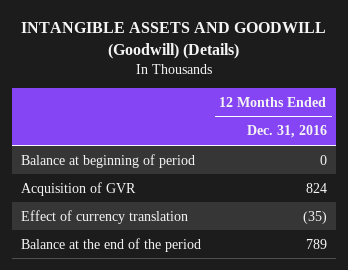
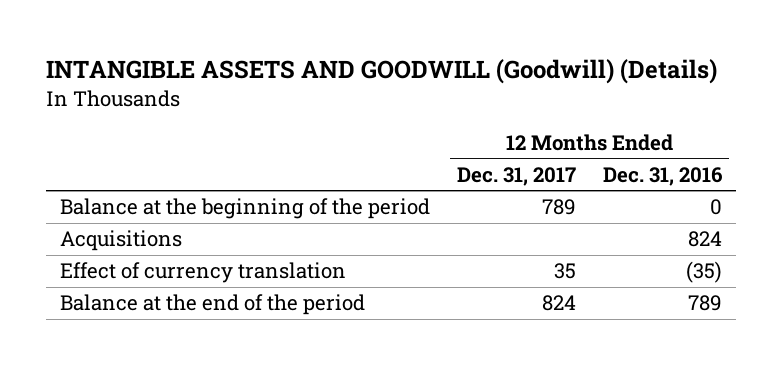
- | 12 Months Ended Dec. 31, 2016
+ | 12 Months Ended Dec. 31, 2017 | 12 Months Ended Dec. 31, 2016
- Balance at beginning of period | 0
- Acquisition of GVR | 824
+ Balance at the beginning of the period | 789 | 0
+ Acquisitions | | 824

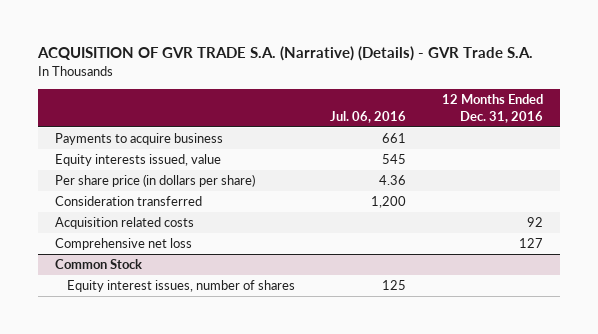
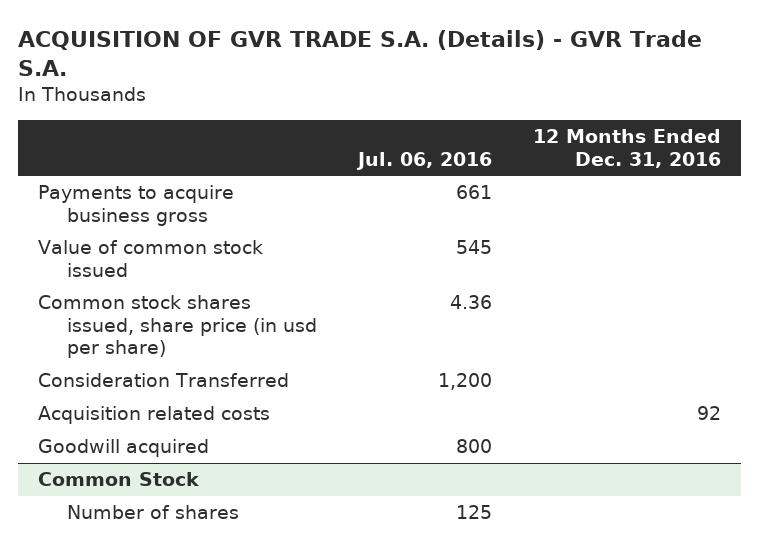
- ACQUISITION OF GVR TRADE S.A. (Narrative) (Details) - GVR Trade S.A.
+ ACQUISITION OF GVR TRADE S.A. (Details) - GVR Trade S.A.
- Payments to acquire business | 661 |
- Equity interests issued, value | 545 |
- Per share price (in dollars per share) | 4.36 |
- Consideration transferred | 1,200 |
+ Payments to acquire business gross | 661 |
+ Value of common stock issued | 545 |
+ Common stock shares issued, share price (in usd per share) | 4.36 |
+ Consideration Transferred | 1,200 |
- Comprehensive net loss | | 127
+ Goodwill acquired | 800 |
@ Common Stock
- Equity interest issues, number of shares | 125 |
+ Number of shares | 125 |

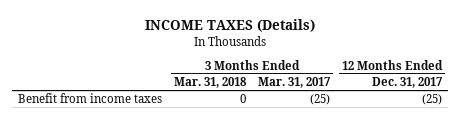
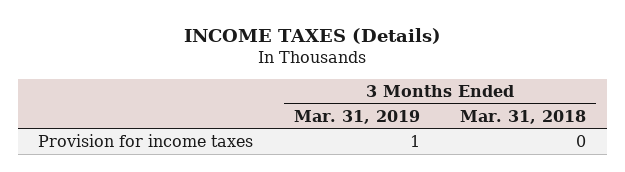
- | 3 Months Ended Mar. 31, 2018 | 3 Months Ended Mar. 31, 2017 | 12 Months Ended Dec. 31, 2017
+ | 3 Months Ended Mar. 31, 2019 | 3 Months Ended Mar. 31, 2018
- Benefit from income taxes | 0 | (25) | (25)
+ Provision for income taxes | 1 | 0

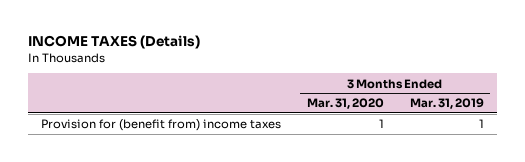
- | 3 Months Ended Mar. 31, 2019 | 3 Months Ended Mar. 31, 2018
+ | 3 Months Ended Mar. 31, 2020 | 3 Months Ended Mar. 31, 2019
- Provision for income taxes | 1 | 0
+ Provision for (benefit from) income taxes | 1 | 1

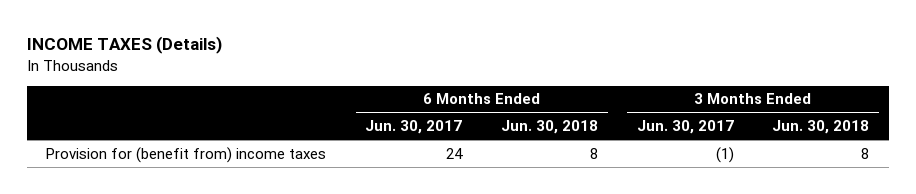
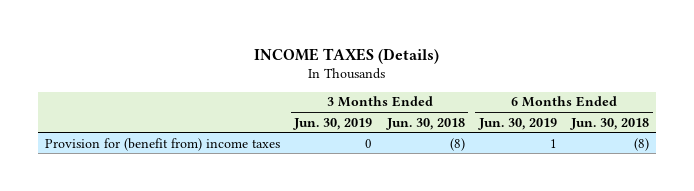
- | 6 Months Ended Jun. 30, 2017 | 6 Months Ended Jun. 30, 2018 | 3 Months Ended Jun. 30, 2017 | 3 Months Ended Jun. 30, 2018
+ | 3 Months Ended Jun. 30, 2019 | 3 Months Ended Jun. 30, 2018 | 6 Months Ended Jun. 30, 2019 | 6 Months Ended Jun. 30, 2018
- Provision for (benefit from) income taxes | 24 | 8 | (1) | 8
+ Provision for (benefit from) income taxes | 0 | (8) | 1 | (8)

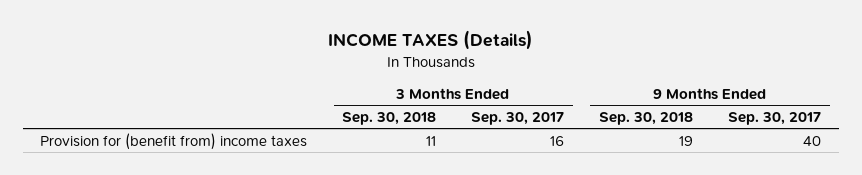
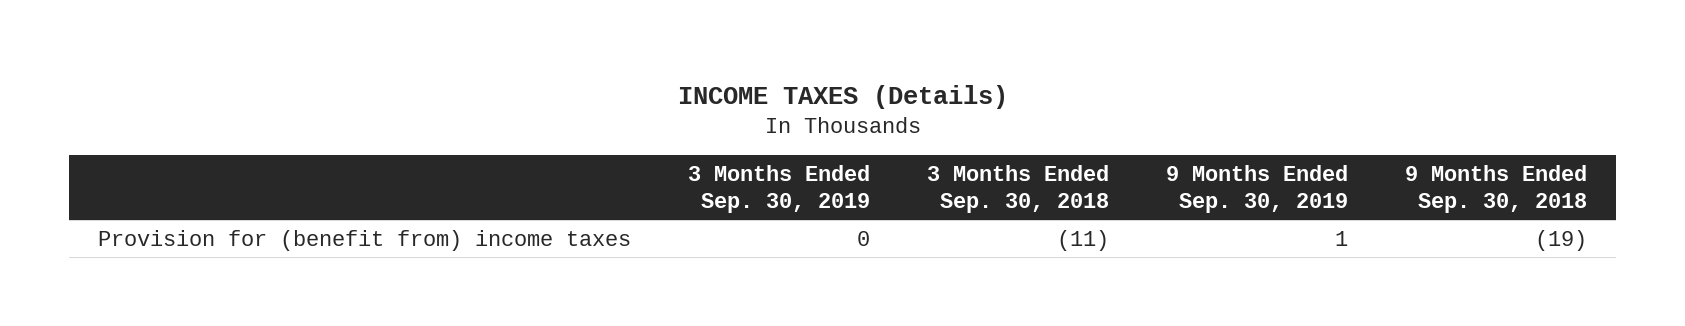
- | 3 Months Ended Sep. 30, 2018 | 3 Months Ended Sep. 30, 2017 | 9 Months Ended Sep. 30, 2018 | 9 Months Ended Sep. 30, 2017
+ | 3 Months Ended Sep. 30, 2019 | 3 Months Ended Sep. 30, 2018 | 9 Months Ended Sep. 30, 2019 | 9 Months Ended Sep. 30, 2018
- Provision for (benefit from) income taxes | 11 | 16 | 19 | 40
+ Provision for (benefit from) income taxes | 0 | (11) | 1 | (19)

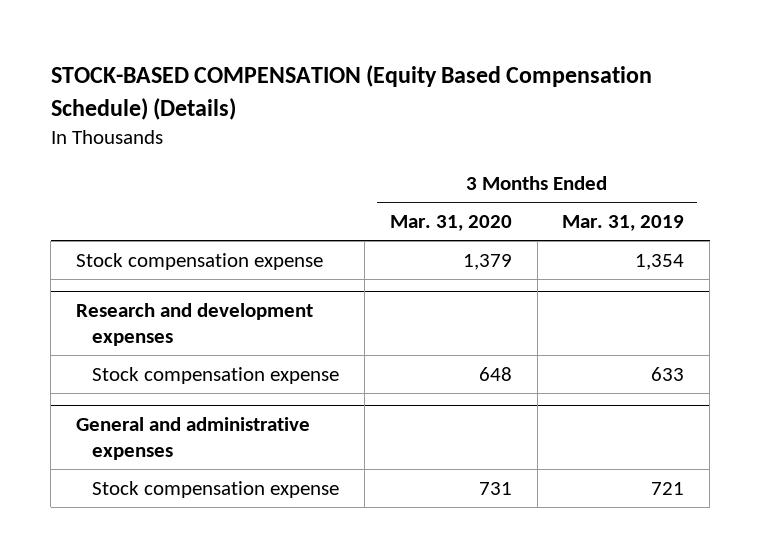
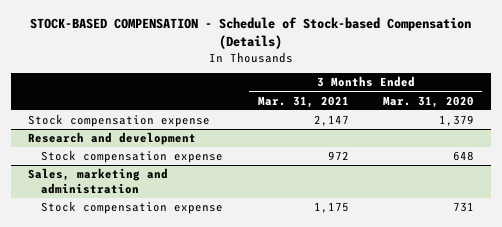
- STOCK-BASED COMPENSATION (Equity Based Compensation Schedule) (Details)
+ STOCK-BASED COMPENSATION - Schedule of Stock-based Compensation (Details)
- | 3 Months Ended Mar. 31, 2020 | 3 Months Ended Mar. 31, 2019
+ | 3 Months Ended Mar. 31, 2021 | 3 Months Ended Mar. 31, 2020
- Research and development expenses
+ Research and development
- General and administrative expenses
+ Sales, marketing and administration

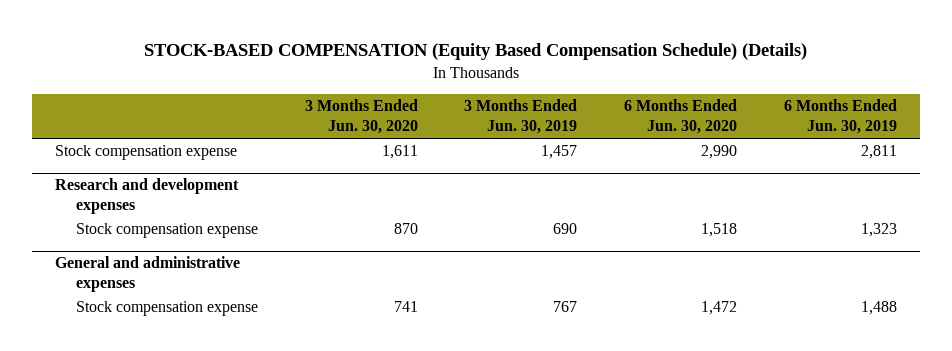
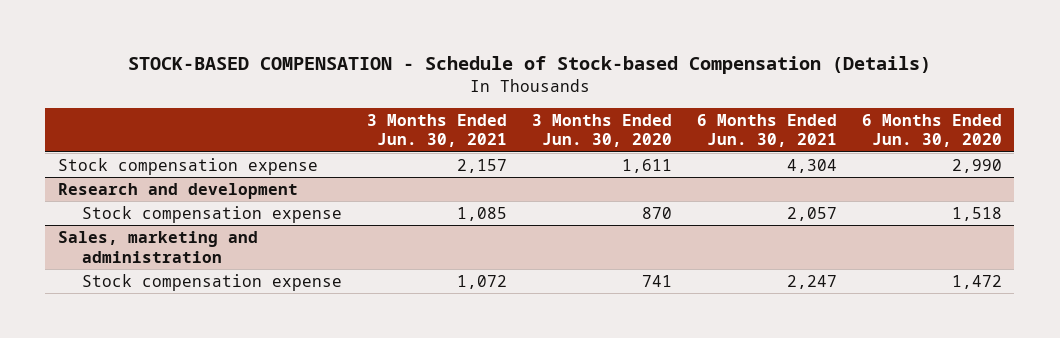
- STOCK-BASED COMPENSATION (Equity Based Compensation Schedule) (Details)
+ STOCK-BASED COMPENSATION - Schedule of Stock-based Compensation (Details)
- | 3 Months Ended Jun. 30, 2020 | 3 Months Ended Jun. 30, 2019 | 6 Months Ended Jun. 30, 2020 | 6 Months Ended Jun. 30, 2019
+ | 3 Months Ended Jun. 30, 2021 | 3 Months Ended Jun. 30, 2020 | 6 Months Ended Jun. 30, 2021 | 6 Months Ended Jun. 30, 2020
- Research and development expenses
+ Research and development
- General and administrative expenses
+ Sales, marketing and administration

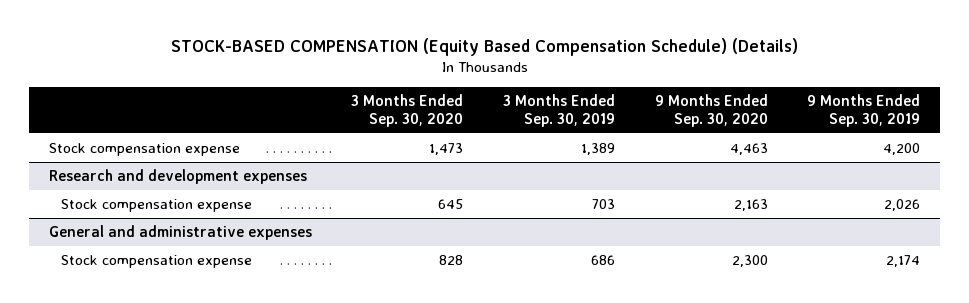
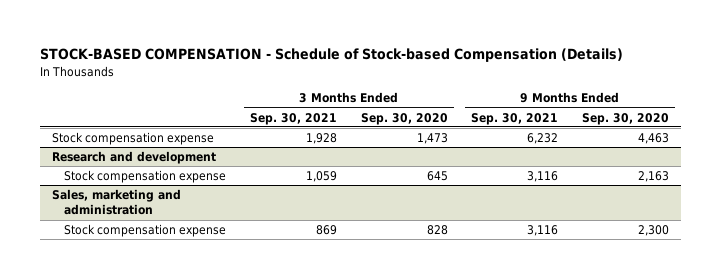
- STOCK-BASED COMPENSATION (Equity Based Compensation Schedule) (Details)
+ STOCK-BASED COMPENSATION - Schedule of Stock-based Compensation (Details)
- | 3 Months Ended Sep. 30, 2020 | 3 Months Ended Sep. 30, 2019 | 9 Months Ended Sep. 30, 2020 | 9 Months Ended Sep. 30, 2019
+ | 3 Months Ended Sep. 30, 2021 | 3 Months Ended Sep. 30, 2020 | 9 Months Ended Sep. 30, 2021 | 9 Months Ended Sep. 30, 2020
- Research and development expenses
+ Research and development
- General and administrative expenses
+ Sales, marketing and administration

